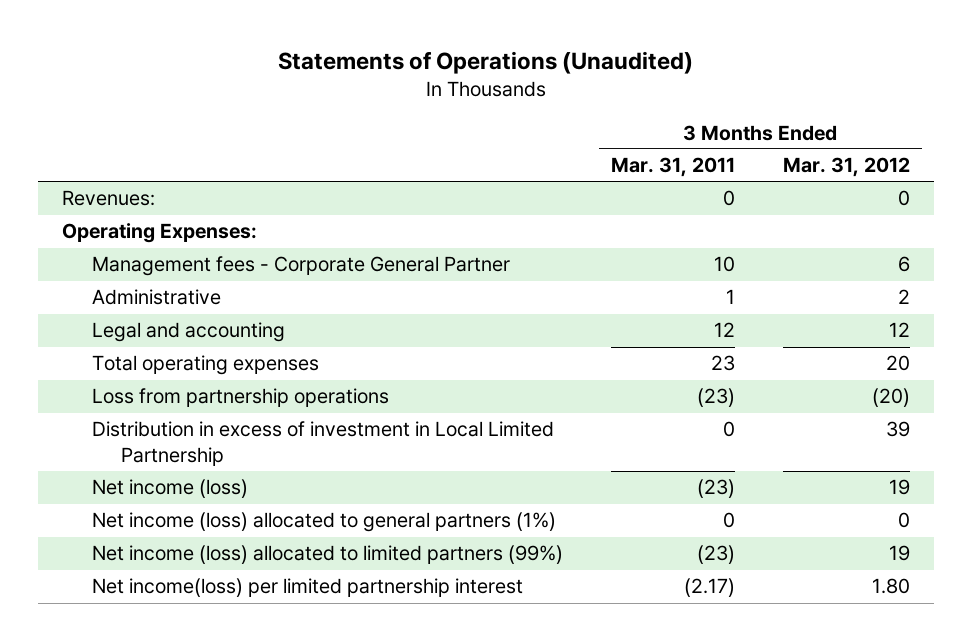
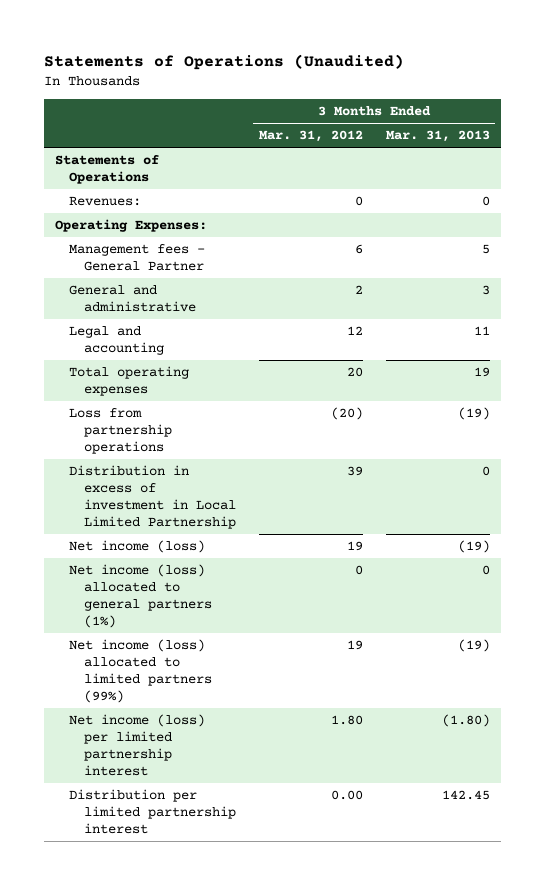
- | 3 Months Ended Mar. 31, 2011 | 3 Months Ended Mar. 31, 2012
+ | 3 Months Ended Mar. 31, 2012 | 3 Months Ended Mar. 31, 2013
+ Statements of Operations
- Management fees - Corporate General Partner | 10 | 6
- Administrative | 1 | 2
+ Management fees - General Partner | 6 | 5
+ General and administrative | 2 | 3
- Net income(loss) per limited partnership interest | (2.17) | 1.80
+ Net income (loss) per limited partnership interest | 1.80 | (1.80)
+ Distribution per limited partnership interest | 0.00 | 142.45

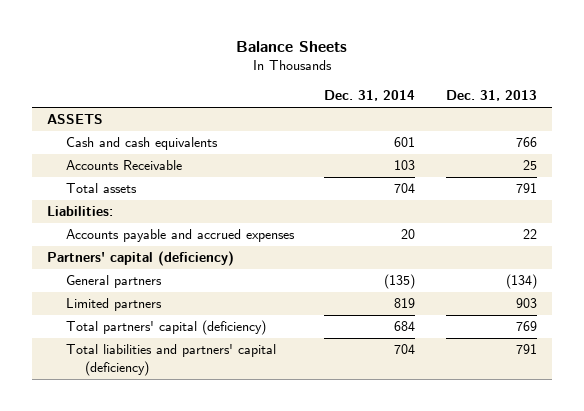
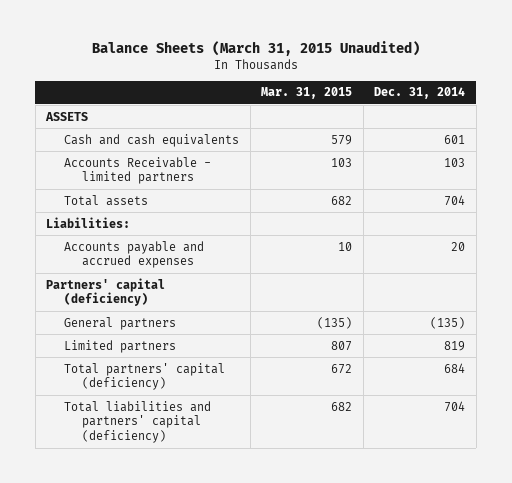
- Balance Sheets
+ Balance Sheets (March 31, 2015 Unaudited)
- | Dec. 31, 2014 | Dec. 31, 2013
+ | Mar. 31, 2015 | Dec. 31, 2014
- Accounts Receivable | 103 | 25
+ Accounts Receivable - limited partners | 103 | 103

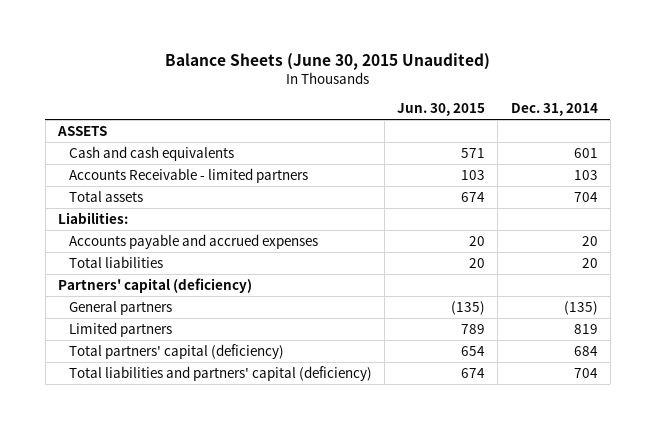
- Balance Sheets (March 31, 2015 Unaudited)
+ Balance Sheets (June 30, 2015 Unaudited)
- | Mar. 31, 2015 | Dec. 31, 2014
+ | Jun. 30, 2015 | Dec. 31, 2014
+ Total liabilities | 20 | 20

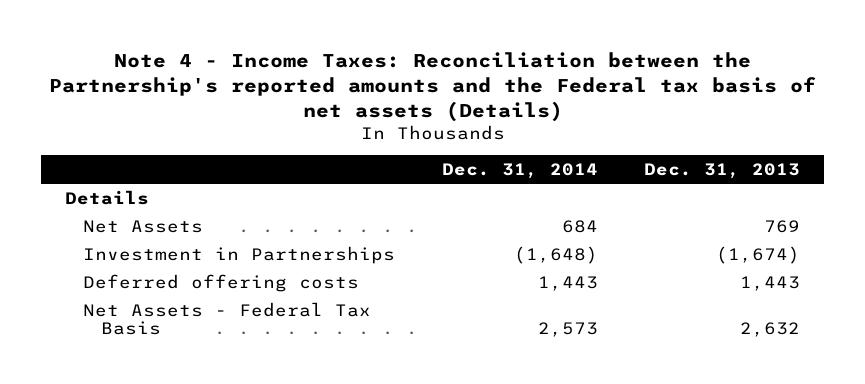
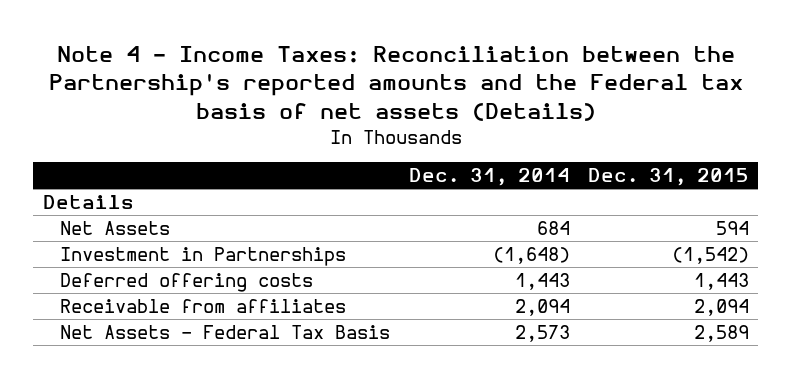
- | Dec. 31, 2014 | Dec. 31, 2013
+ | Dec. 31, 2014 | Dec. 31, 2015
+ Receivable from affiliates | 2,094 | 2,094

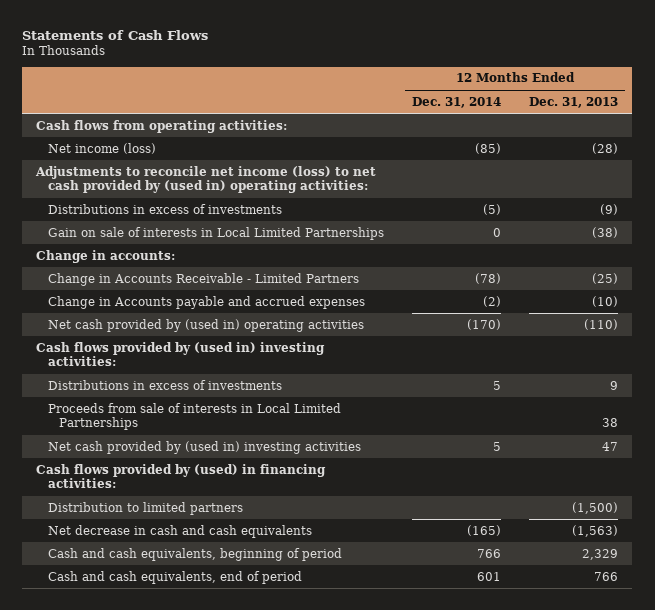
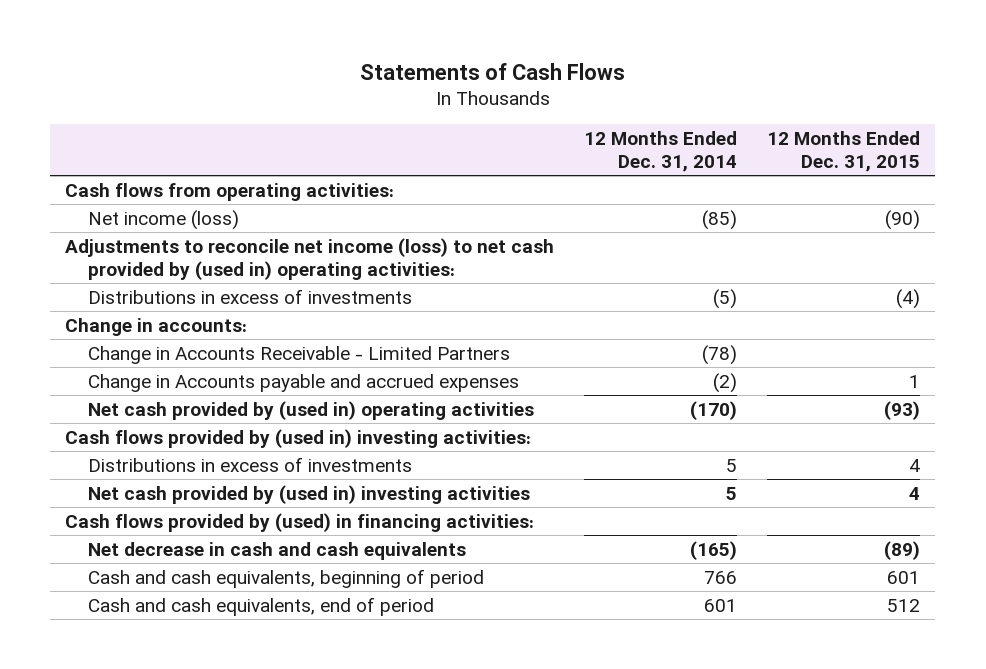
- | 12 Months Ended Dec. 31, 2014 | 12 Months Ended Dec. 31, 2013
+ | 12 Months Ended Dec. 31, 2014 | 12 Months Ended Dec. 31, 2015
- Gain on sale of interests in Local Limited Partnerships | 0 | (38)
- Proceeds from sale of interests in Local Limited Partnerships | | 38
- Distribution to limited partners | | (1,500)

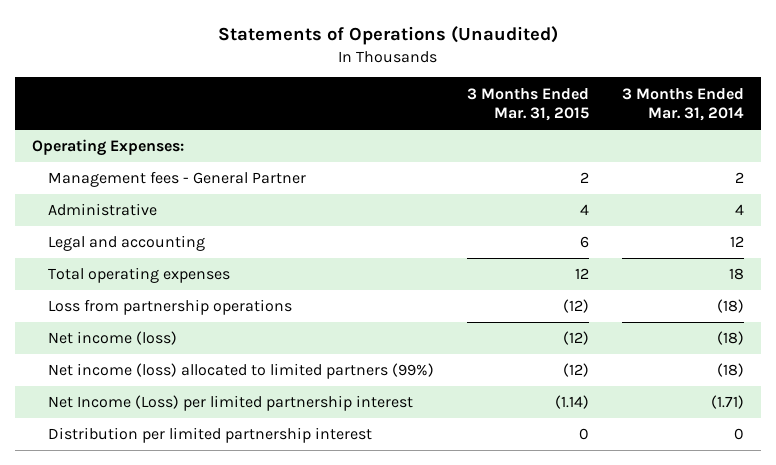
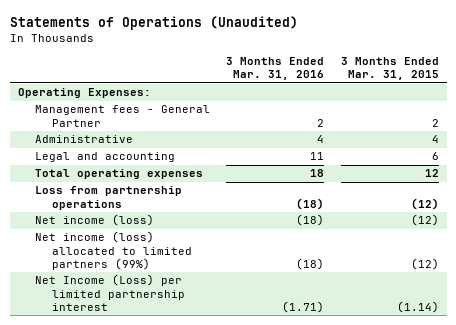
- | 3 Months Ended Mar. 31, 2015 | 3 Months Ended Mar. 31, 2014
+ | 3 Months Ended Mar. 31, 2016 | 3 Months Ended Mar. 31, 2015
- Distribution per limited partnership interest | 0 | 0

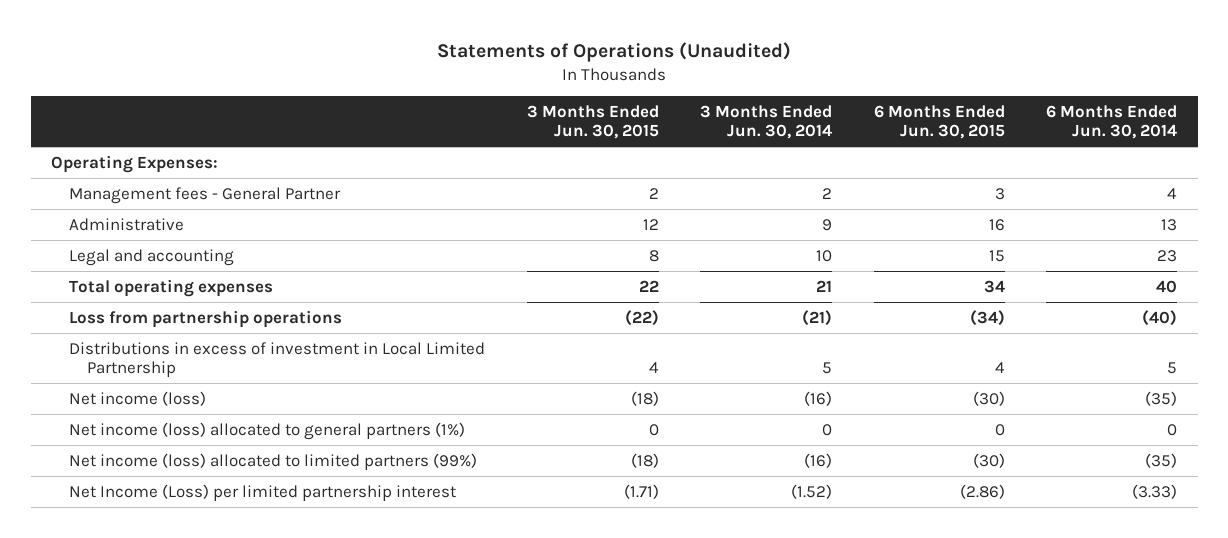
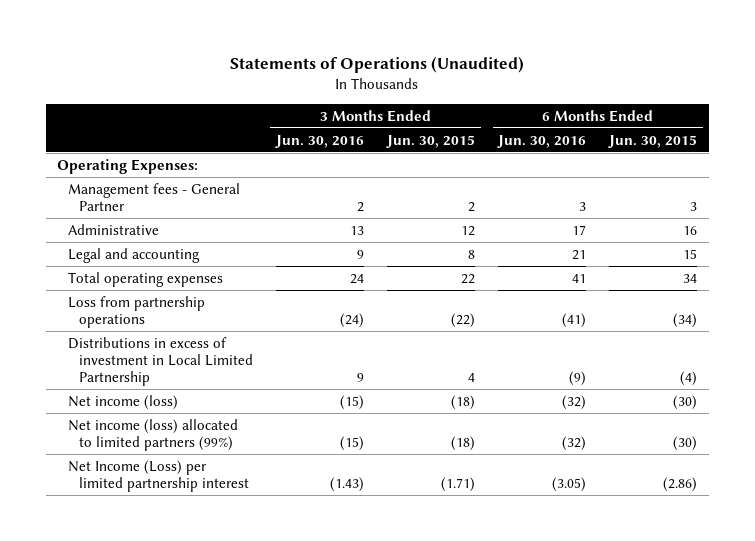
- | 3 Months Ended Jun. 30, 2015 | 3 Months Ended Jun. 30, 2014 | 6 Months Ended Jun. 30, 2015 | 6 Months Ended Jun. 30, 2014
+ | 3 Months Ended Jun. 30, 2016 | 3 Months Ended Jun. 30, 2015 | 6 Months Ended Jun. 30, 2016 | 6 Months Ended Jun. 30, 2015
- Distributions in excess of investment in Local Limited Partnership | 4 | 5 | 4 | 5
+ Distributions in excess of investment in Local Limited Partnership | 9 | 4 | (9) | (4)
- Net income (loss) allocated to general partners (1%) | 0 | 0 | 0 | 0

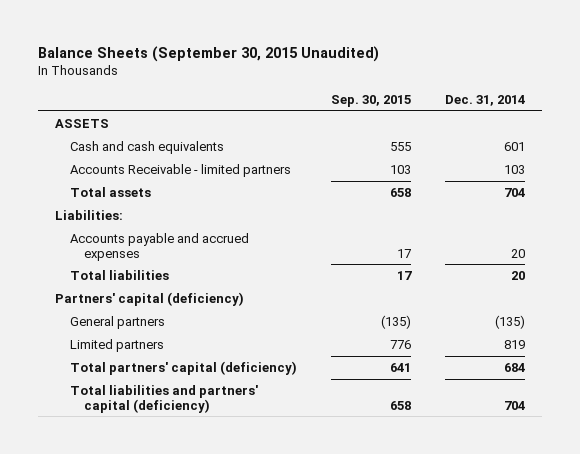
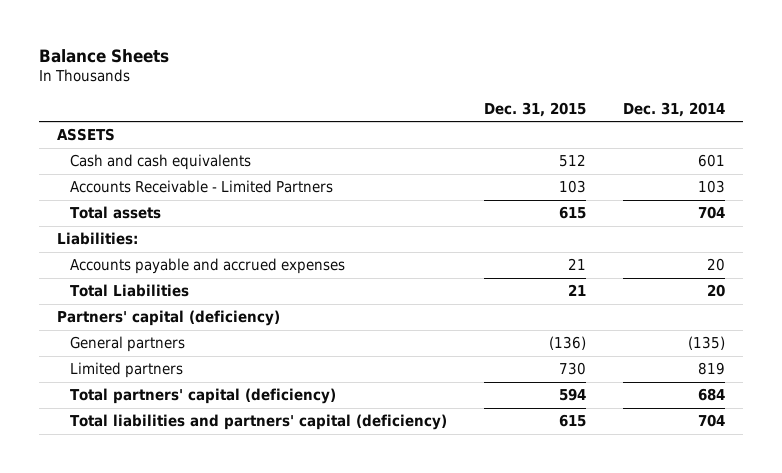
- Balance Sheets (September 30, 2015 Unaudited)
+ Balance Sheets
- | Sep. 30, 2015 | Dec. 31, 2014
+ | Dec. 31, 2015 | Dec. 31, 2014
- Accounts Receivable - limited partners | 103 | 103
+ Accounts Receivable - Limited Partners | 103 | 103
- Total liabilities | 17 | 20
+ Total Liabilities | 21 | 20

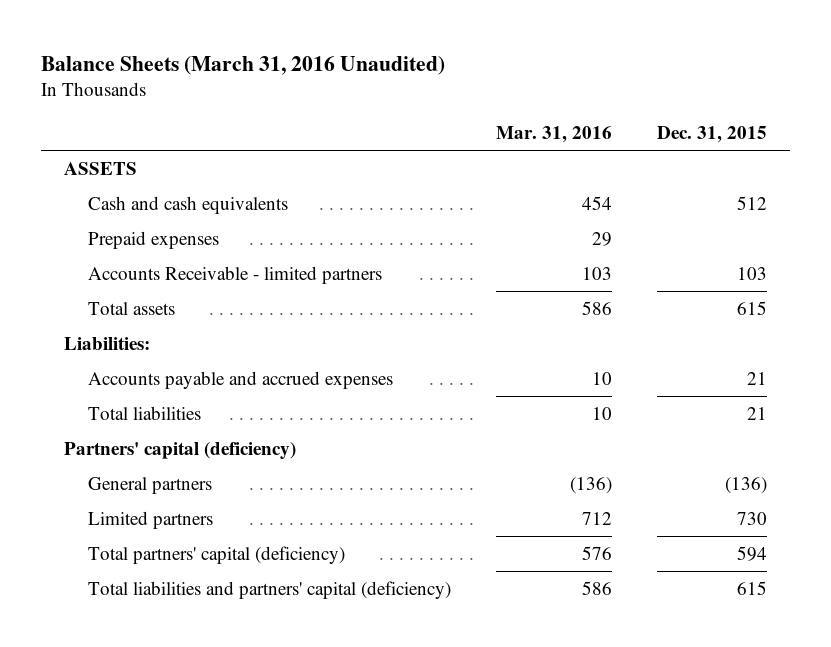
- Balance Sheets
+ Balance Sheets (March 31, 2016 Unaudited)
- | Dec. 31, 2015 | Dec. 31, 2014
+ | Mar. 31, 2016 | Dec. 31, 2015
- Accounts Receivable - Limited Partners | 103 | 103
+ Prepaid expenses | 29 |
+ Accounts Receivable - limited partners | 103 | 103
- Total Liabilities | 21 | 20
+ Total liabilities | 10 | 21

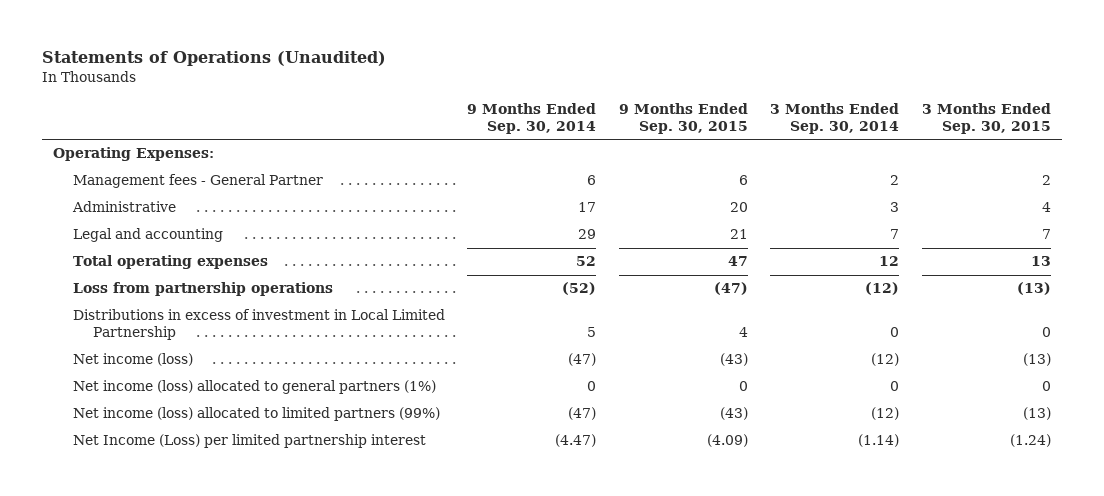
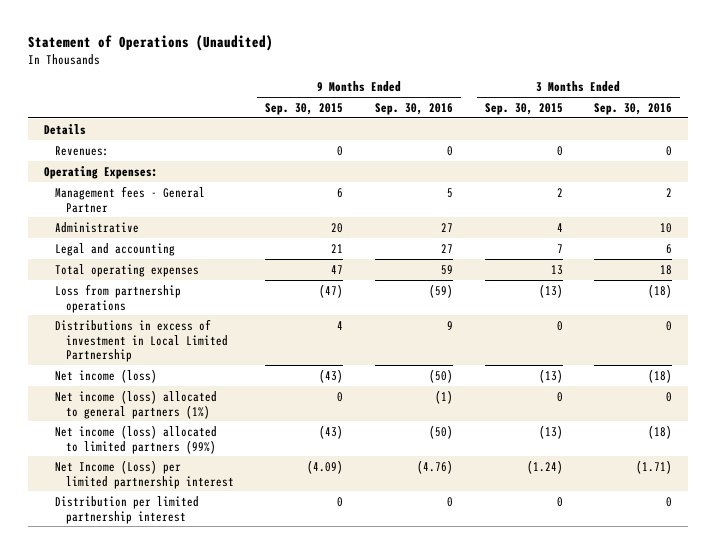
- Statements of Operations (Unaudited)
+ Statement of Operations (Unaudited)
- | 9 Months Ended Sep. 30, 2014 | 9 Months Ended Sep. 30, 2015 | 3 Months Ended Sep. 30, 2014 | 3 Months Ended Sep. 30, 2015
+ | 9 Months Ended Sep. 30, 2015 | 9 Months Ended Sep. 30, 2016 | 3 Months Ended Sep. 30, 2015 | 3 Months Ended Sep. 30, 2016
+ Details
+ Revenues: | 0 | 0 | 0 | 0
+ Distribution per limited partnership interest | 0 | 0 | 0 | 0

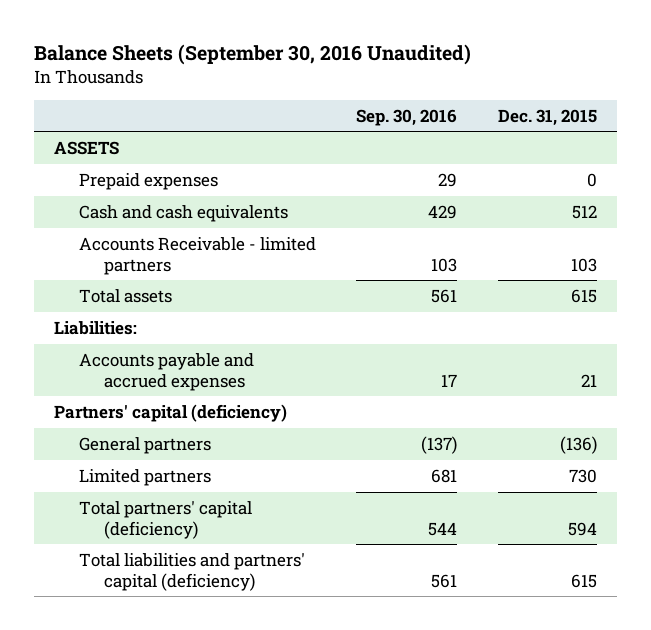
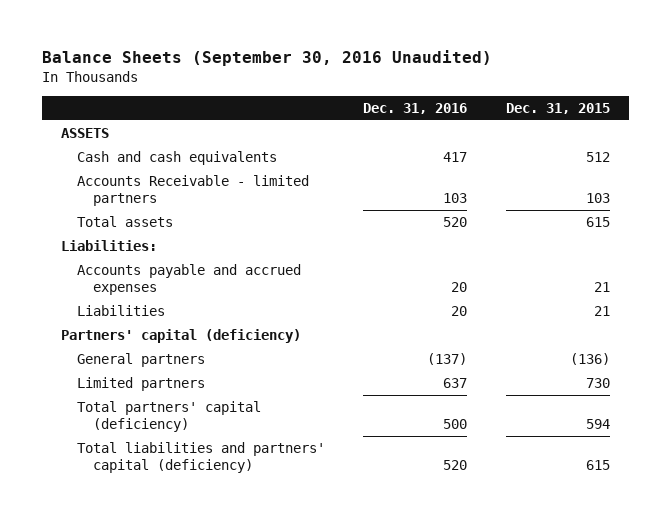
- | Sep. 30, 2016 | Dec. 31, 2015
+ | Dec. 31, 2016 | Dec. 31, 2015
- Prepaid expenses | 29 | 0
+ Liabilities | 20 | 21

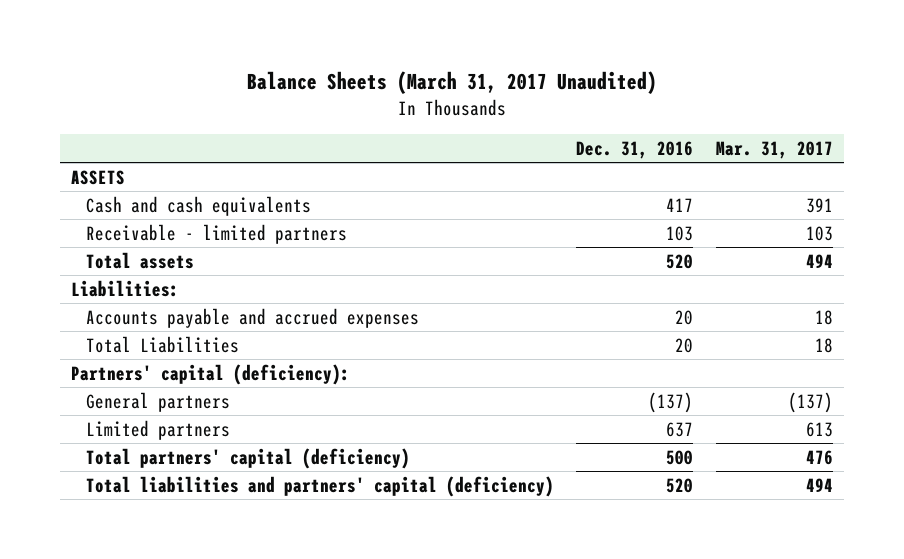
- Balance Sheets (September 30, 2016 Unaudited)
+ Balance Sheets (March 31, 2017 Unaudited)
- | Dec. 31, 2016 | Dec. 31, 2015
+ | Dec. 31, 2016 | Mar. 31, 2017
- Accounts Receivable - limited partners | 103 | 103
+ Receivable - limited partners | 103 | 103
- Liabilities | 20 | 21
- Partners' capital (deficiency)
+ Total Liabilities | 20 | 18
+ Partners' capital (deficiency):

